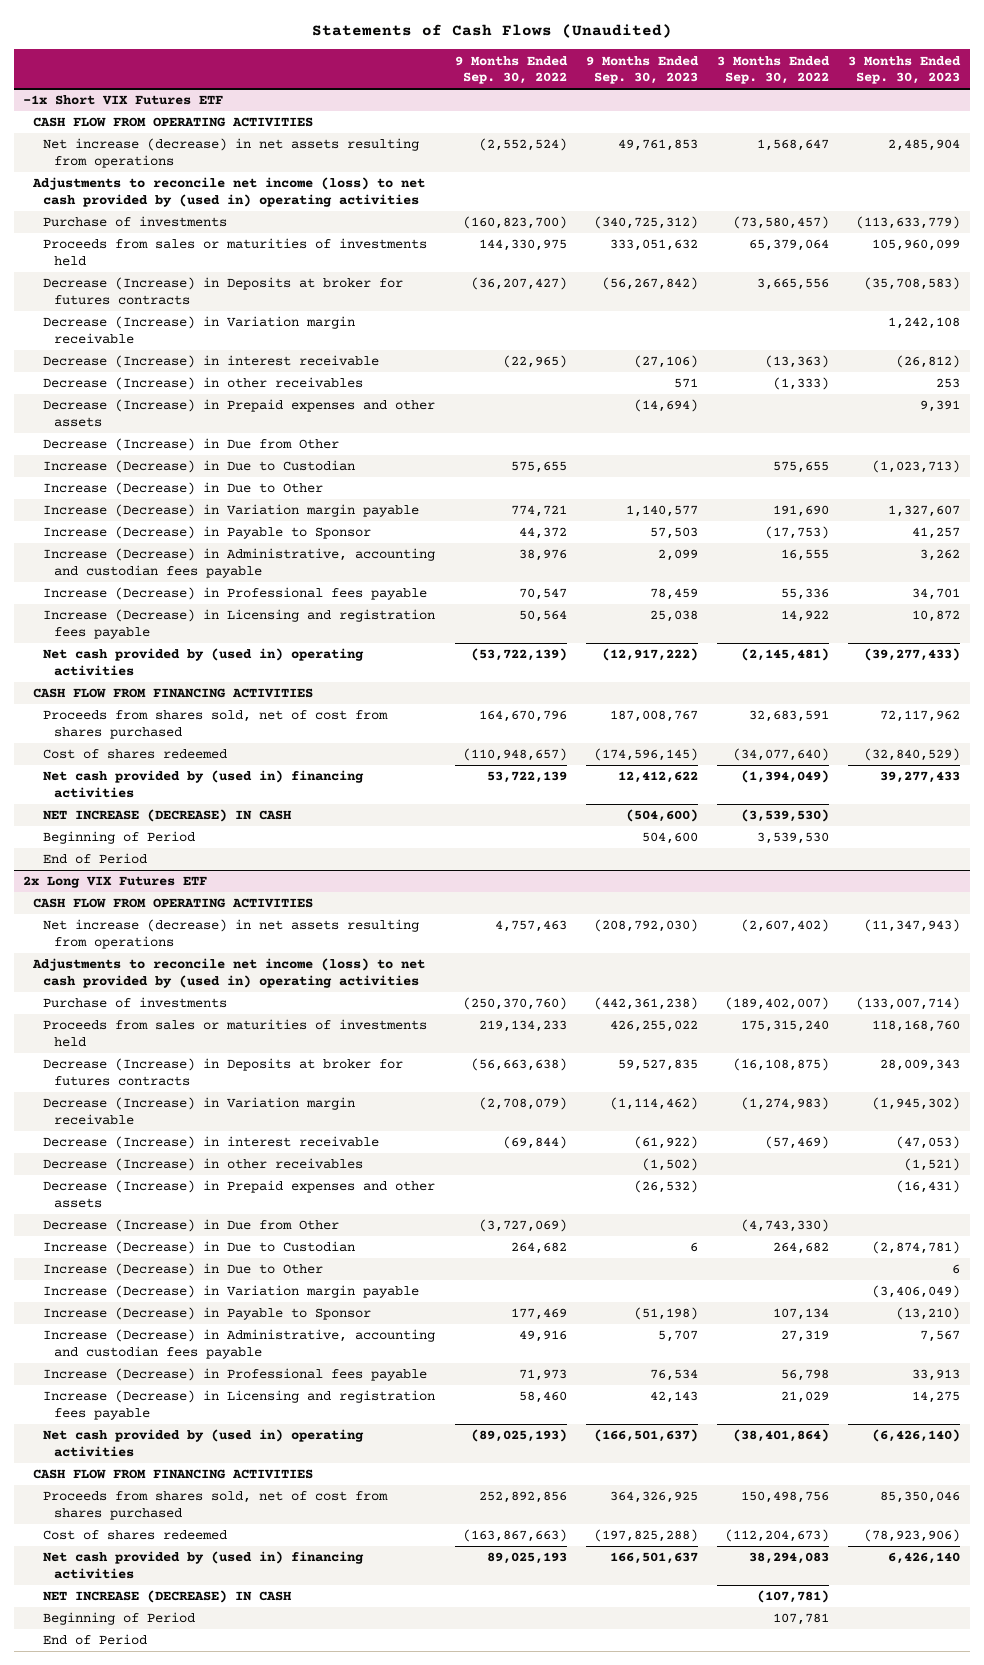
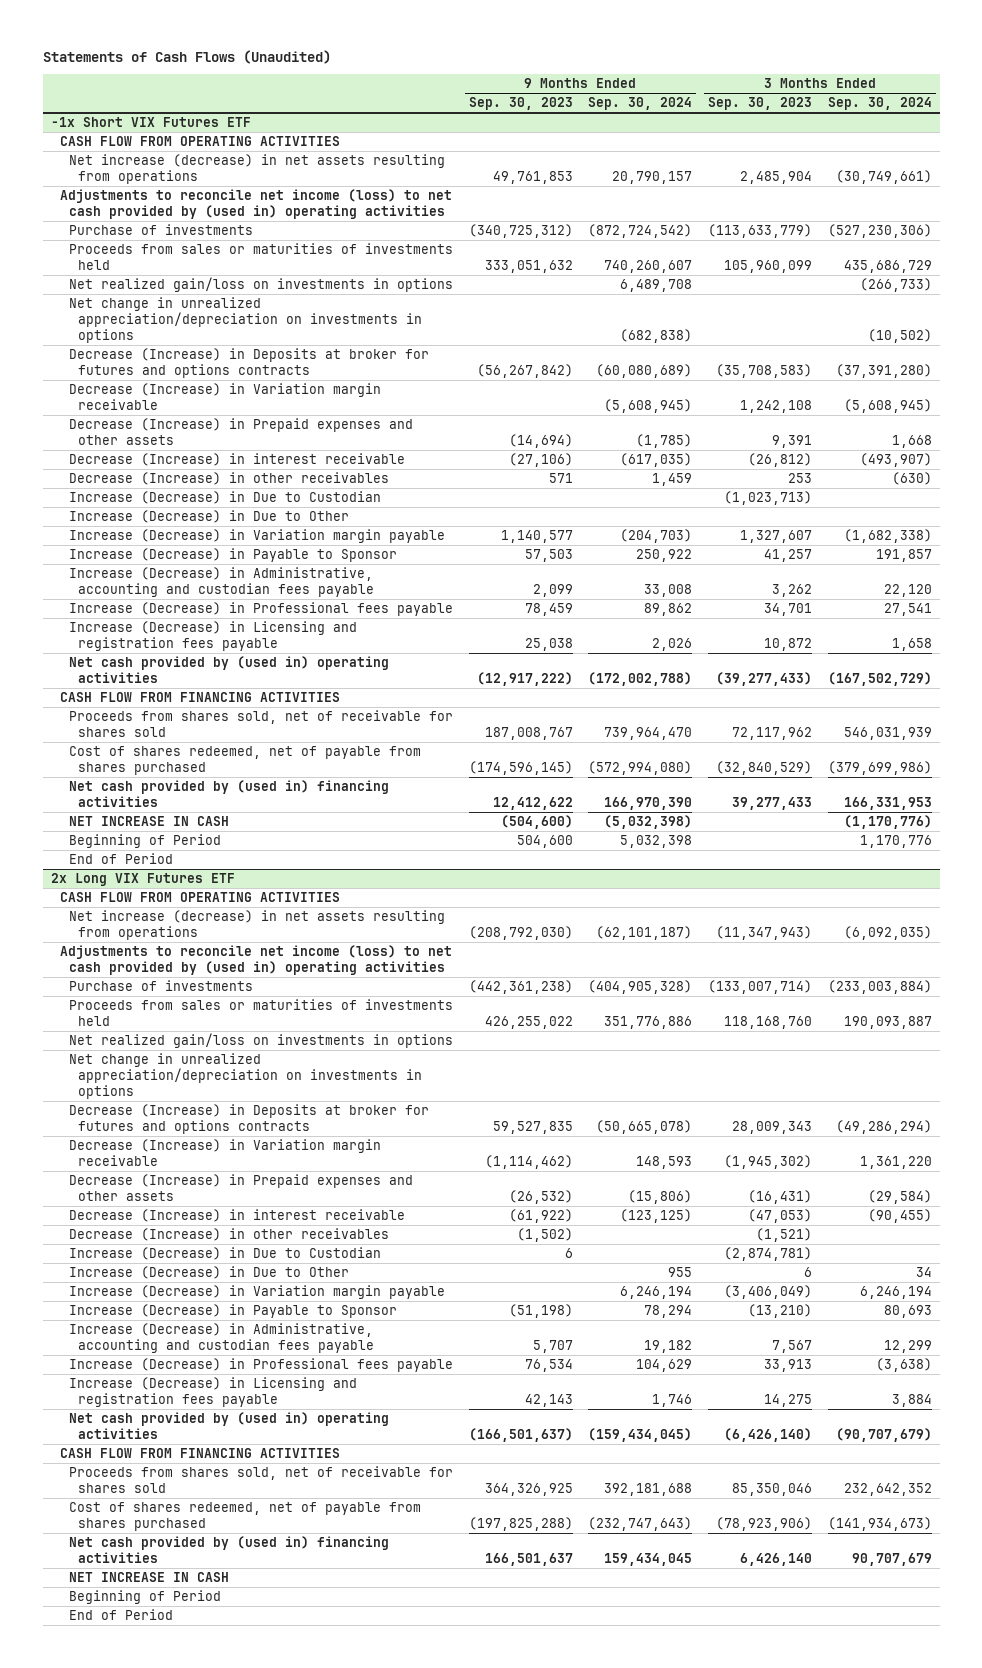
- | 9 Months Ended Sep. 30, 2022 | 9 Months Ended Sep. 30, 2023 | 3 Months Ended Sep. 30, 2022 | 3 Months Ended Sep. 30, 2023
+ | 9 Months Ended Sep. 30, 2023 | 9 Months Ended Sep. 30, 2024 | 3 Months Ended Sep. 30, 2023 | 3 Months Ended Sep. 30, 2024
@ -1x Short VIX Futures ETF
- Decrease (Increase) in Deposits at broker for futures contracts | (36,207,427) | (56,267,842) | 3,665,556 | (35,708,583)
+ Net realized gain/loss on investments in options | | 6,489,708 | | (266,733)
+ Net change in unrealized appreciation/depreciation on investments in options | | (682,838) | | (10,502)
+ Decrease (Increase) in Deposits at broker for futures and options contracts | (56,267,842) | (60,080,689) | (35,708,583) | (37,391,280)
moved up: Decrease (Increase) in Prepaid expenses and other assets | (14,694) | (1,785) | 9,391 | 1,668
- Decrease (Increase) in Due from Other
- Proceeds from shares sold, net of cost from shares purchased | 164,670,796 | 187,008,767 | 32,683,591 | 72,117,962
- Cost of shares redeemed | (110,948,657) | (174,596,145) | (34,077,640) | (32,840,529)
+ Proceeds from shares sold, net of receivable for shares sold | 187,008,767 | 739,964,470 | 72,117,962 | 546,031,939
+ Cost of shares redeemed, net of payable from shares purchased | (174,596,145) | (572,994,080) | (32,840,529) | (379,699,986)
- NET INCREASE (DECREASE) IN CASH | | (504,600) | (3,539,530) |
+ NET INCREASE IN CASH | (504,600) | (5,032,398) | | (1,170,776)
@ 2x Long VIX Futures ETF
- Decrease (Increase) in Deposits at broker for futures contracts | (56,663,638) | 59,527,835 | (16,108,875) | 28,009,343
+ Net realized gain/loss on investments in options
+ Net change in unrealized appreciation/depreciation on investments in options
+ Decrease (Increase) in Deposits at broker for futures and options contracts | 59,527,835 | (50,665,078) | 28,009,343 | (49,286,294)
moved up: Decrease (Increase) in Prepaid expenses and other assets | (26,532) | (15,806) | (16,431) | (29,584)
- Decrease (Increase) in Due from Other | (3,727,069) | | (4,743,330) |
- Proceeds from shares sold, net of cost from shares purchased | 252,892,856 | 364,326,925 | 150,498,756 | 85,350,046
- Cost of shares redeemed | (163,867,663) | (197,825,288) | (112,204,673) | (78,923,906)
+ Proceeds from shares sold, net of receivable for shares sold | 364,326,925 | 392,181,688 | 85,350,046 | 232,642,352
+ Cost of shares redeemed, net of payable from shares purchased | (197,825,288) | (232,747,643) | (78,923,906) | (141,934,673)
- NET INCREASE (DECREASE) IN CASH | | | (107,781) |
+ NET INCREASE IN CASH

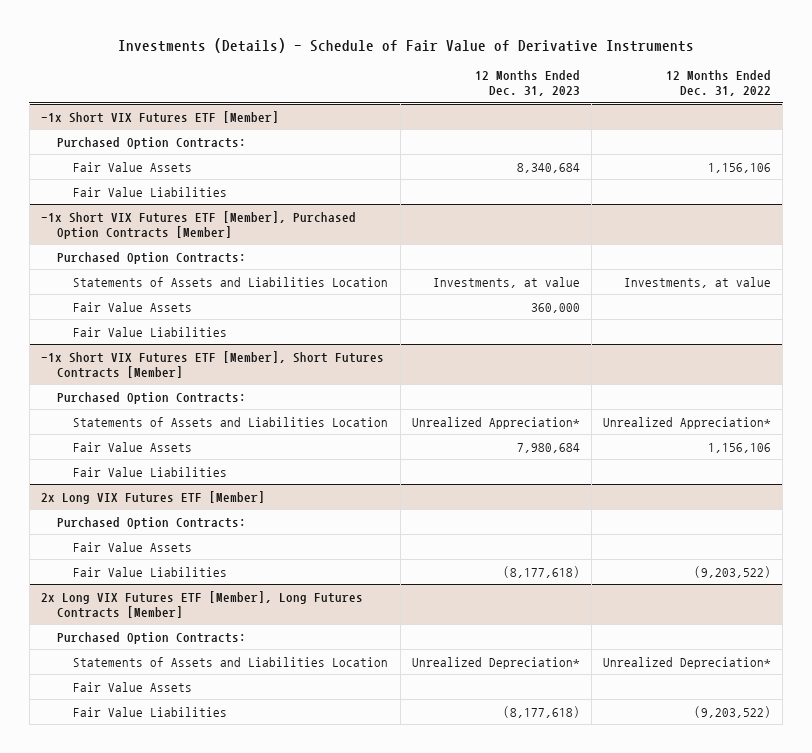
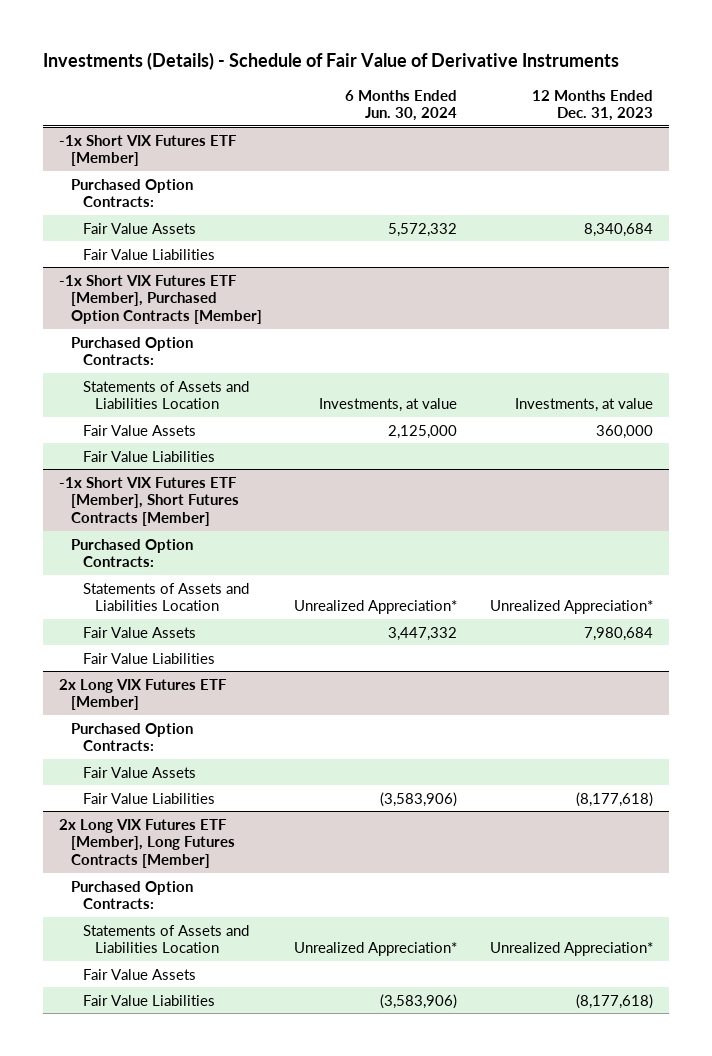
- | 12 Months Ended Dec. 31, 2023 | 12 Months Ended Dec. 31, 2022
+ | 6 Months Ended Jun. 30, 2024 | 12 Months Ended Dec. 31, 2023
@ 2x Long VIX Futures ETF [Member], Long Futures Contracts [Member]
- Statements of Assets and Liabilities Location | Unrealized Depreciation* | Unrealized Depreciation*
+ Statements of Assets and Liabilities Location | Unrealized Appreciation* | Unrealized Appreciation*

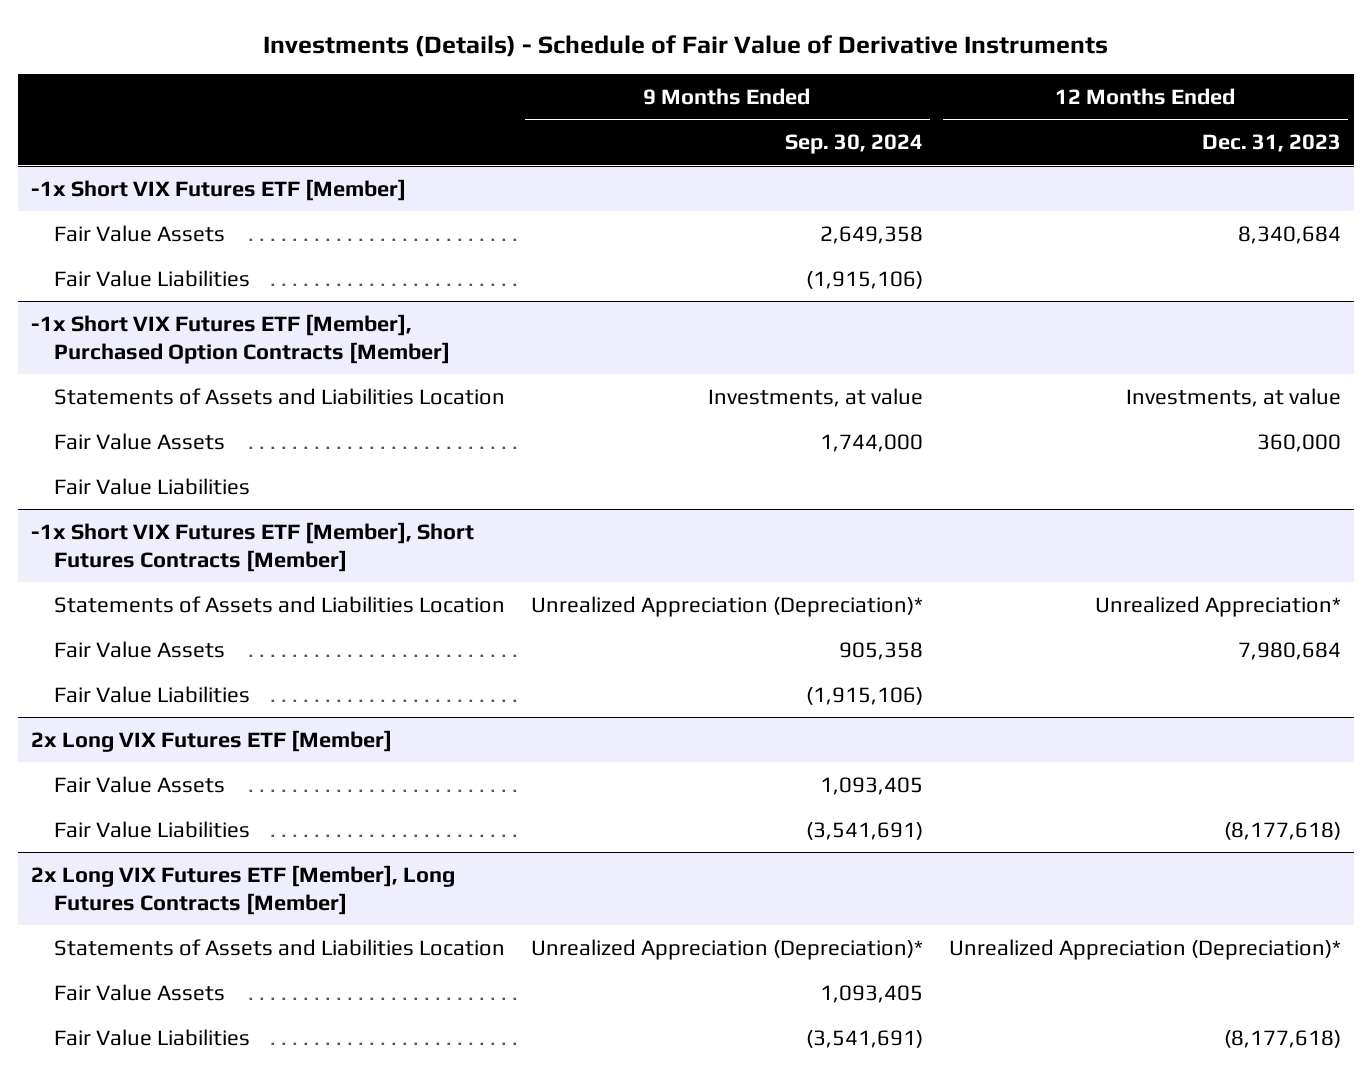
- | 6 Months Ended Jun. 30, 2024 | 12 Months Ended Dec. 31, 2023
+ | 9 Months Ended Sep. 30, 2024 | 12 Months Ended Dec. 31, 2023
@ -1x Short VIX Futures ETF [Member]
- Purchased Option Contracts:
@ -1x Short VIX Futures ETF [Member], Purchased Option Contracts [Member]
- Purchased Option Contracts:
@ -1x Short VIX Futures ETF [Member], Short Futures Contracts [Member]
- Purchased Option Contracts:
@ 2x Long VIX Futures ETF [Member]
- Purchased Option Contracts:
@ 2x Long VIX Futures ETF [Member], Long Futures Contracts [Member]
- Purchased Option Contracts:
- Statements of Assets and Liabilities Location | Unrealized Appreciation* | Unrealized Appreciation*
+ Statements of Assets and Liabilities Location | Unrealized Appreciation (Depreciation)* | Unrealized Appreciation (Depreciation)*

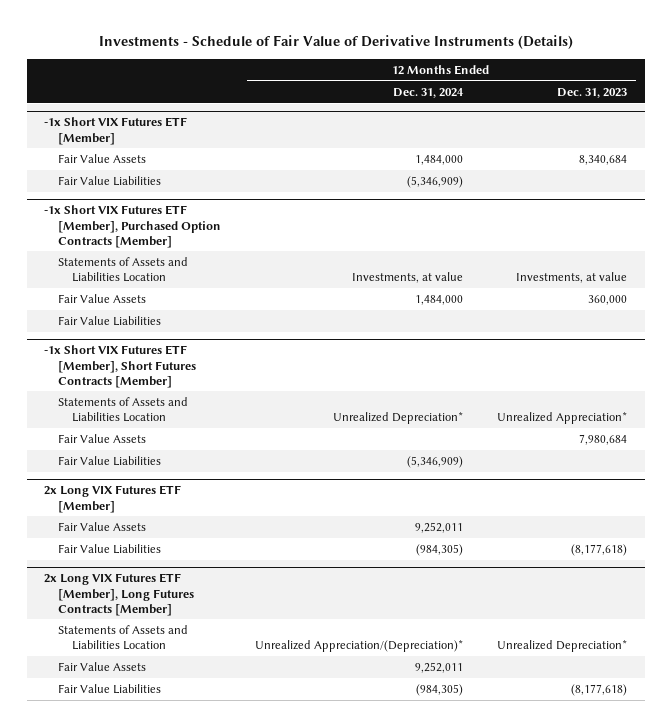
- Investments (Details) - Schedule of Fair Value of Derivative Instruments
+ Investments - Schedule of Fair Value of Derivative Instruments (Details)
- | 9 Months Ended Sep. 30, 2024 | 12 Months Ended Dec. 31, 2023
+ | 12 Months Ended Dec. 31, 2024 | 12 Months Ended Dec. 31, 2023
@ 2x Long VIX Futures ETF [Member], Long Futures Contracts [Member]
- Statements of Assets and Liabilities Location | Unrealized Appreciation (Depreciation)* | Unrealized Appreciation (Depreciation)*
+ Statements of Assets and Liabilities Location | Unrealized Appreciation/(Depreciation)* | Unrealized Depreciation*

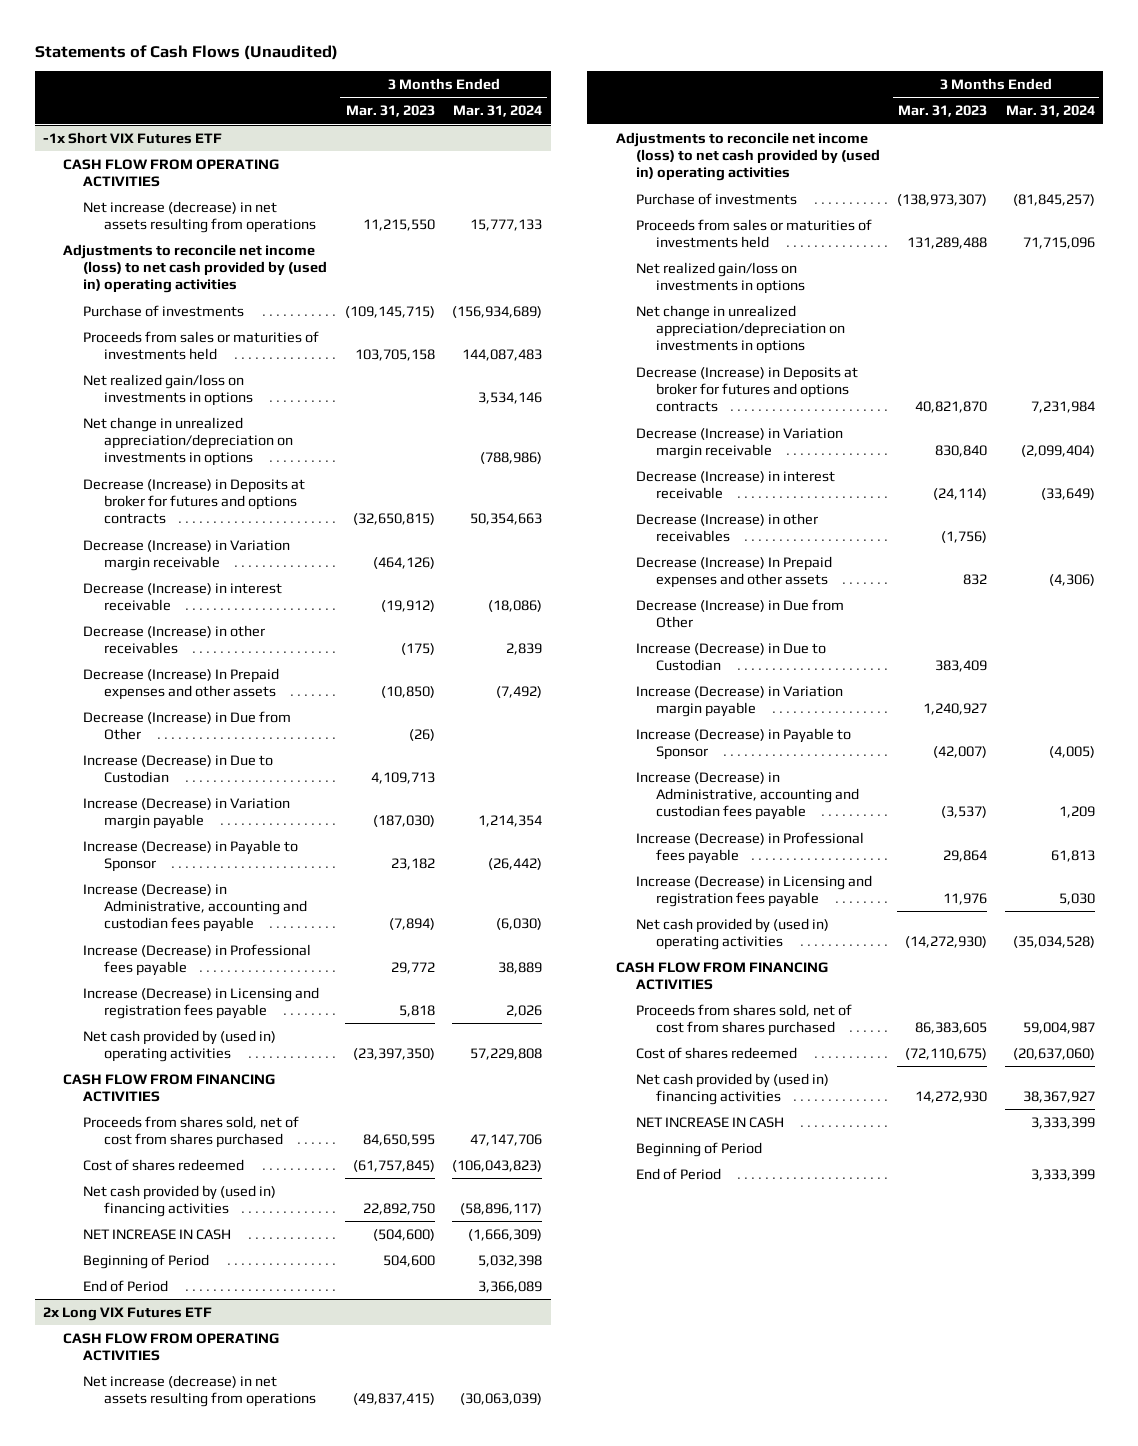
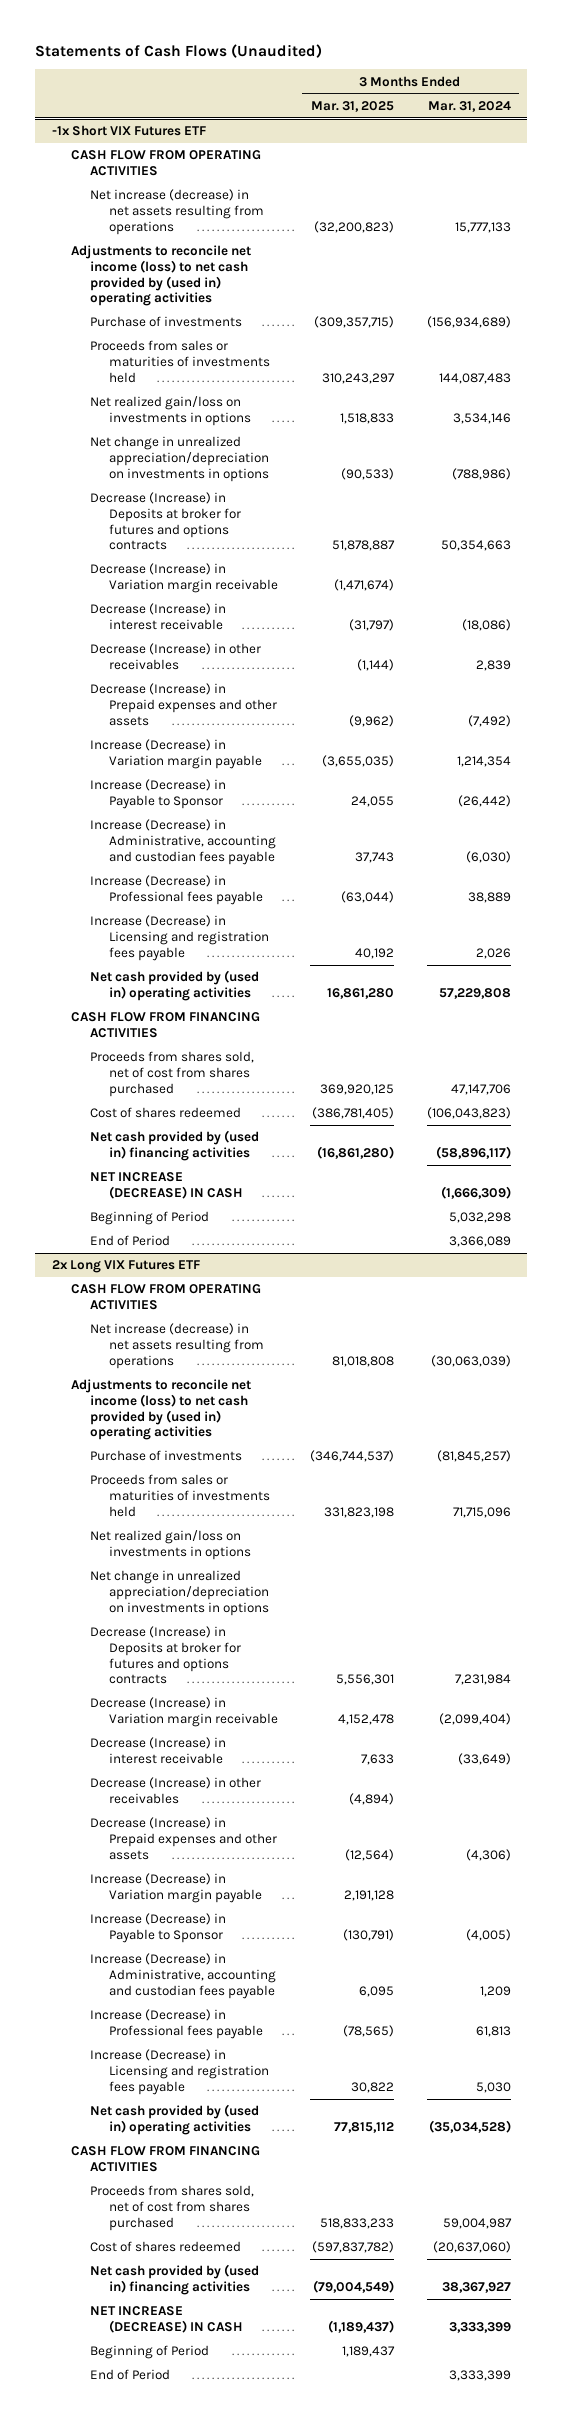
- | 3 Months Ended Mar. 31, 2023 | 3 Months Ended Mar. 31, 2024
+ | 3 Months Ended Mar. 31, 2025 | 3 Months Ended Mar. 31, 2024
@ -1x Short VIX Futures ETF
- Decrease (Increase) In Prepaid expenses and other assets | (10,850) | (7,492)
- Decrease (Increase) in Due from Other | (26) |
- Increase (Decrease) in Due to Custodian | 4,109,713 |
+ Decrease (Increase) in Prepaid expenses and other assets | (9,962) | (7,492)
- NET INCREASE IN CASH | (504,600) | (1,666,309)
- Beginning of Period | 504,600 | 5,032,398
+ NET INCREASE (DECREASE) IN CASH | | (1,666,309)
+ Beginning of Period | | 5,032,298
@ 2x Long VIX Futures ETF
- Decrease (Increase) In Prepaid expenses and other assets | 832 | (4,306)
- Decrease (Increase) in Due from Other
- Increase (Decrease) in Due to Custodian | 383,409 |
+ Decrease (Increase) in Prepaid expenses and other assets | (12,564) | (4,306)
- NET INCREASE IN CASH | | 3,333,399
+ NET INCREASE (DECREASE) IN CASH | (1,189,437) | 3,333,399

